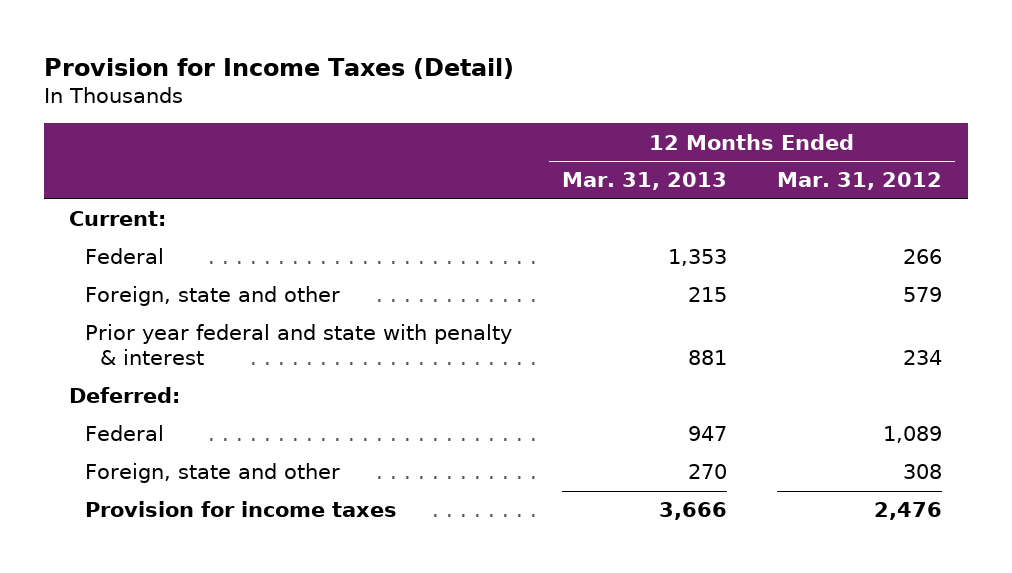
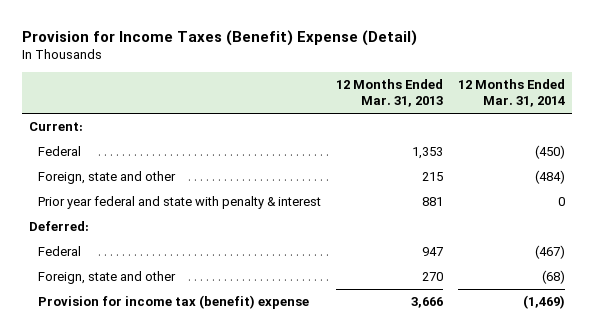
- Provision for Income Taxes (Detail)
+ Provision for Income Taxes (Benefit) Expense (Detail)
- | 12 Months Ended Mar. 31, 2013 | 12 Months Ended Mar. 31, 2012
+ | 12 Months Ended Mar. 31, 2013 | 12 Months Ended Mar. 31, 2014
- Provision for income taxes | 3,666 | 2,476
+ Provision for income tax (benefit) expense | 3,666 | (1,469)

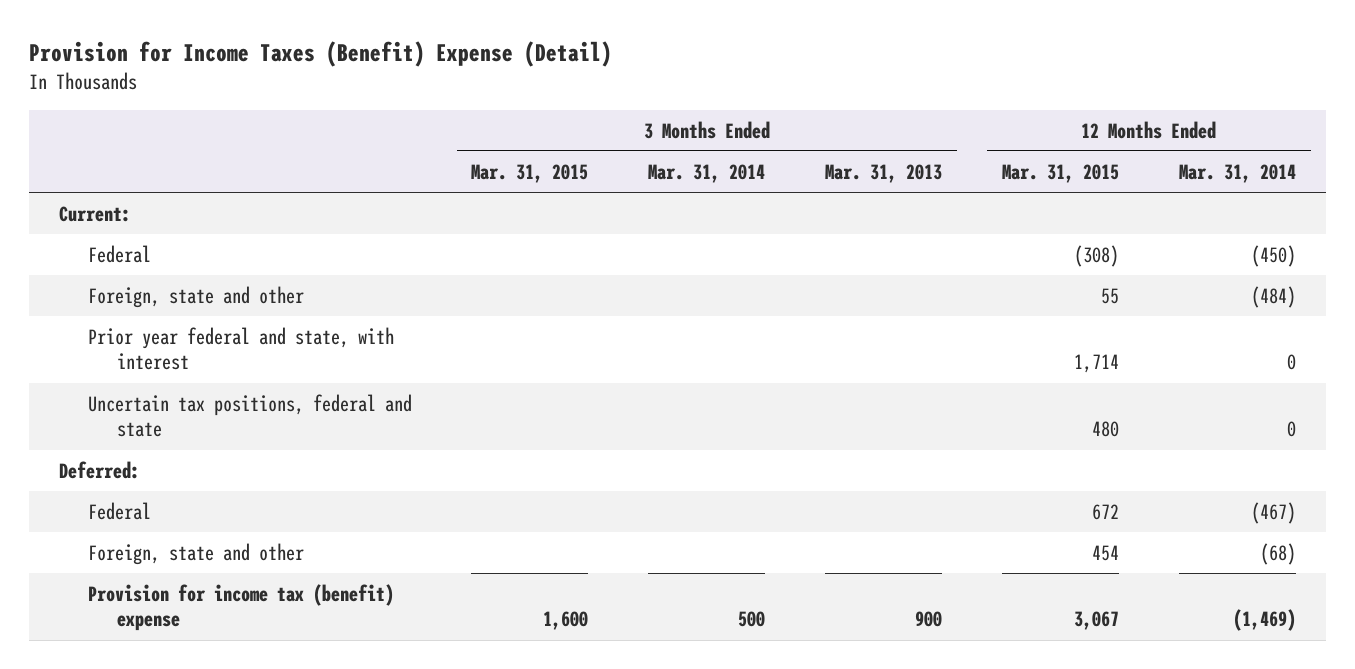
- | 12 Months Ended Mar. 31, 2013 | 12 Months Ended Mar. 31, 2014
+ | 3 Months Ended Mar. 31, 2015 | 3 Months Ended Mar. 31, 2014 | 3 Months Ended Mar. 31, 2013 | 12 Months Ended Mar. 31, 2015 | 12 Months Ended Mar. 31, 2014
- Prior year federal and state with penalty & interest | 881 | 0
+ Prior year federal and state, with interest | | | | 1,714 | 0
+ Uncertain tax positions, federal and state | | | | 480 | 0

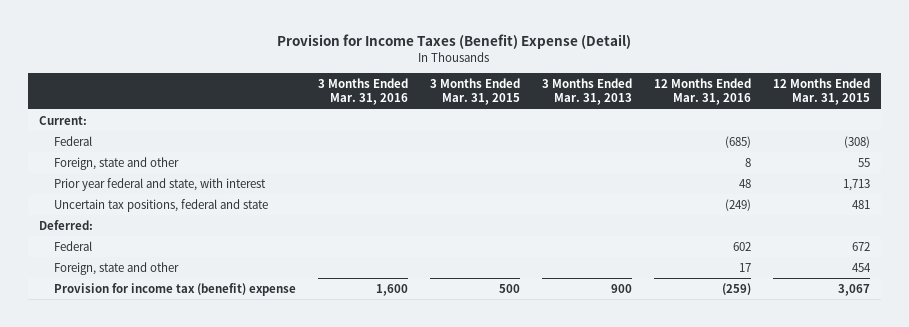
- | 3 Months Ended Mar. 31, 2015 | 3 Months Ended Mar. 31, 2014 | 3 Months Ended Mar. 31, 2013 | 12 Months Ended Mar. 31, 2015 | 12 Months Ended Mar. 31, 2014
+ | 3 Months Ended Mar. 31, 2016 | 3 Months Ended Mar. 31, 2015 | 3 Months Ended Mar. 31, 2013 | 12 Months Ended Mar. 31, 2016 | 12 Months Ended Mar. 31, 2015
- Prior year federal and state, with interest | | | | 1,714 | 0
- Uncertain tax positions, federal and state | | | | 480 | 0
+ Prior year federal and state, with interest | | | | 48 | 1,713
+ Uncertain tax positions, federal and state | | | | (249) | 481
- Provision for income tax (benefit) expense | 1,600 | 500 | 900 | 3,067 | (1,469)
+ Provision for income tax (benefit) expense | 1,600 | 500 | 900 | (259) | 3,067

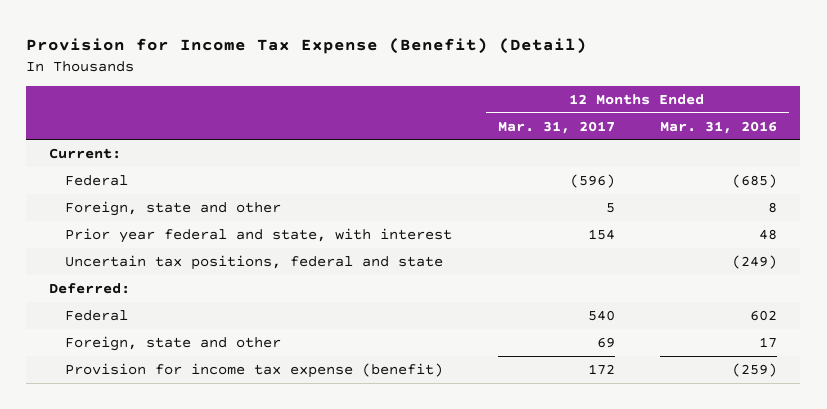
- Provision for Income Taxes (Benefit) Expense (Detail)
+ Provision for Income Tax Expense (Benefit) (Detail)
- | 3 Months Ended Mar. 31, 2016 | 3 Months Ended Mar. 31, 2015 | 3 Months Ended Mar. 31, 2013 | 12 Months Ended Mar. 31, 2016 | 12 Months Ended Mar. 31, 2015
+ | 12 Months Ended Mar. 31, 2017 | 12 Months Ended Mar. 31, 2016
- Provision for income tax (benefit) expense | 1,600 | 500 | 900 | (259) | 3,067
+ Provision for income tax expense (benefit) | 172 | (259)

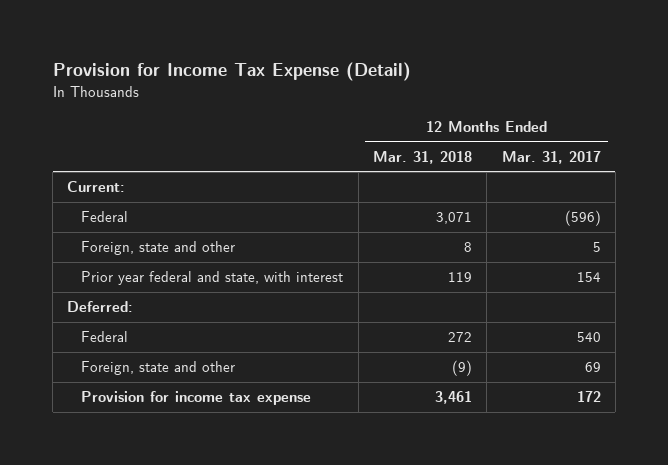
- Provision for Income Tax Expense (Benefit) (Detail)
+ Provision for Income Tax Expense (Detail)
- | 12 Months Ended Mar. 31, 2017 | 12 Months Ended Mar. 31, 2016
+ | 12 Months Ended Mar. 31, 2018 | 12 Months Ended Mar. 31, 2017
- Uncertain tax positions, federal and state | | (249)
- Provision for income tax expense (benefit) | 172 | (259)
+ Provision for income tax expense | 3,461 | 172

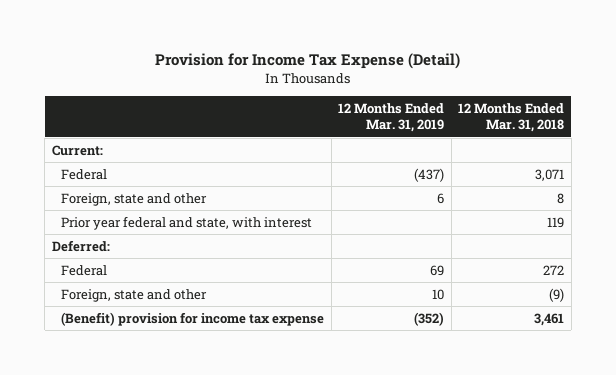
- | 12 Months Ended Mar. 31, 2018 | 12 Months Ended Mar. 31, 2017
+ | 12 Months Ended Mar. 31, 2019 | 12 Months Ended Mar. 31, 2018
- Provision for income tax expense | 3,461 | 172
+ (Benefit) provision for income tax expense | (352) | 3,461

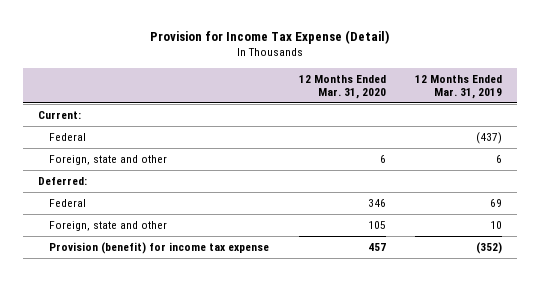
- | 12 Months Ended Mar. 31, 2019 | 12 Months Ended Mar. 31, 2018
+ | 12 Months Ended Mar. 31, 2020 | 12 Months Ended Mar. 31, 2019
- Prior year federal and state, with interest | | 119
- (Benefit) provision for income tax expense | (352) | 3,461
+ Provision (benefit) for income tax expense | 457 | (352)

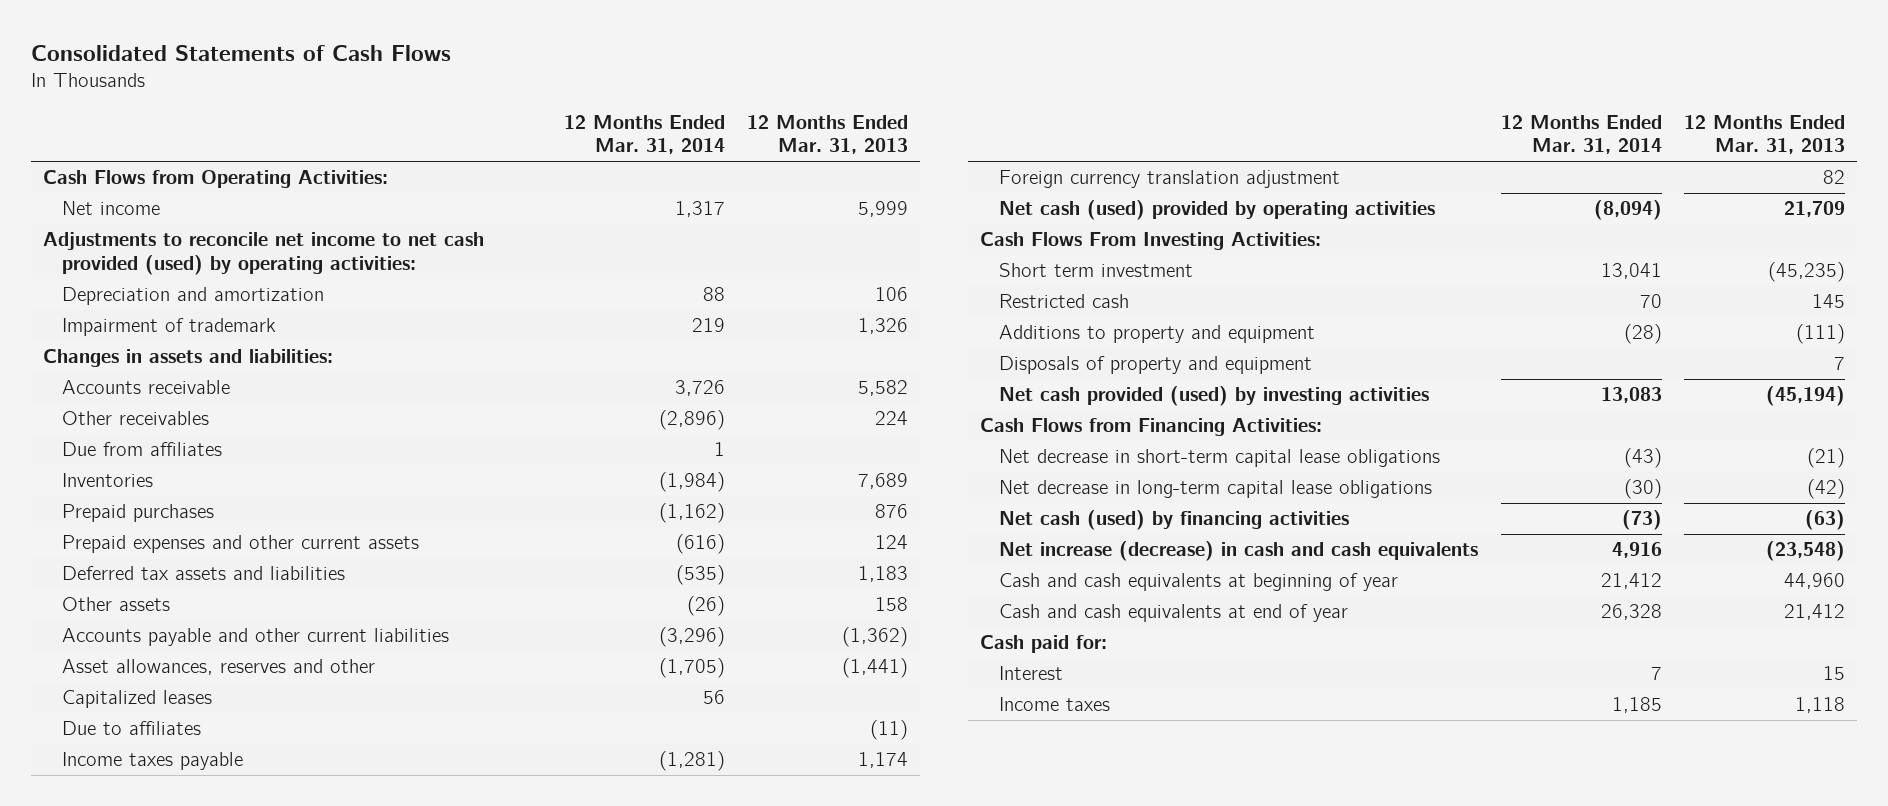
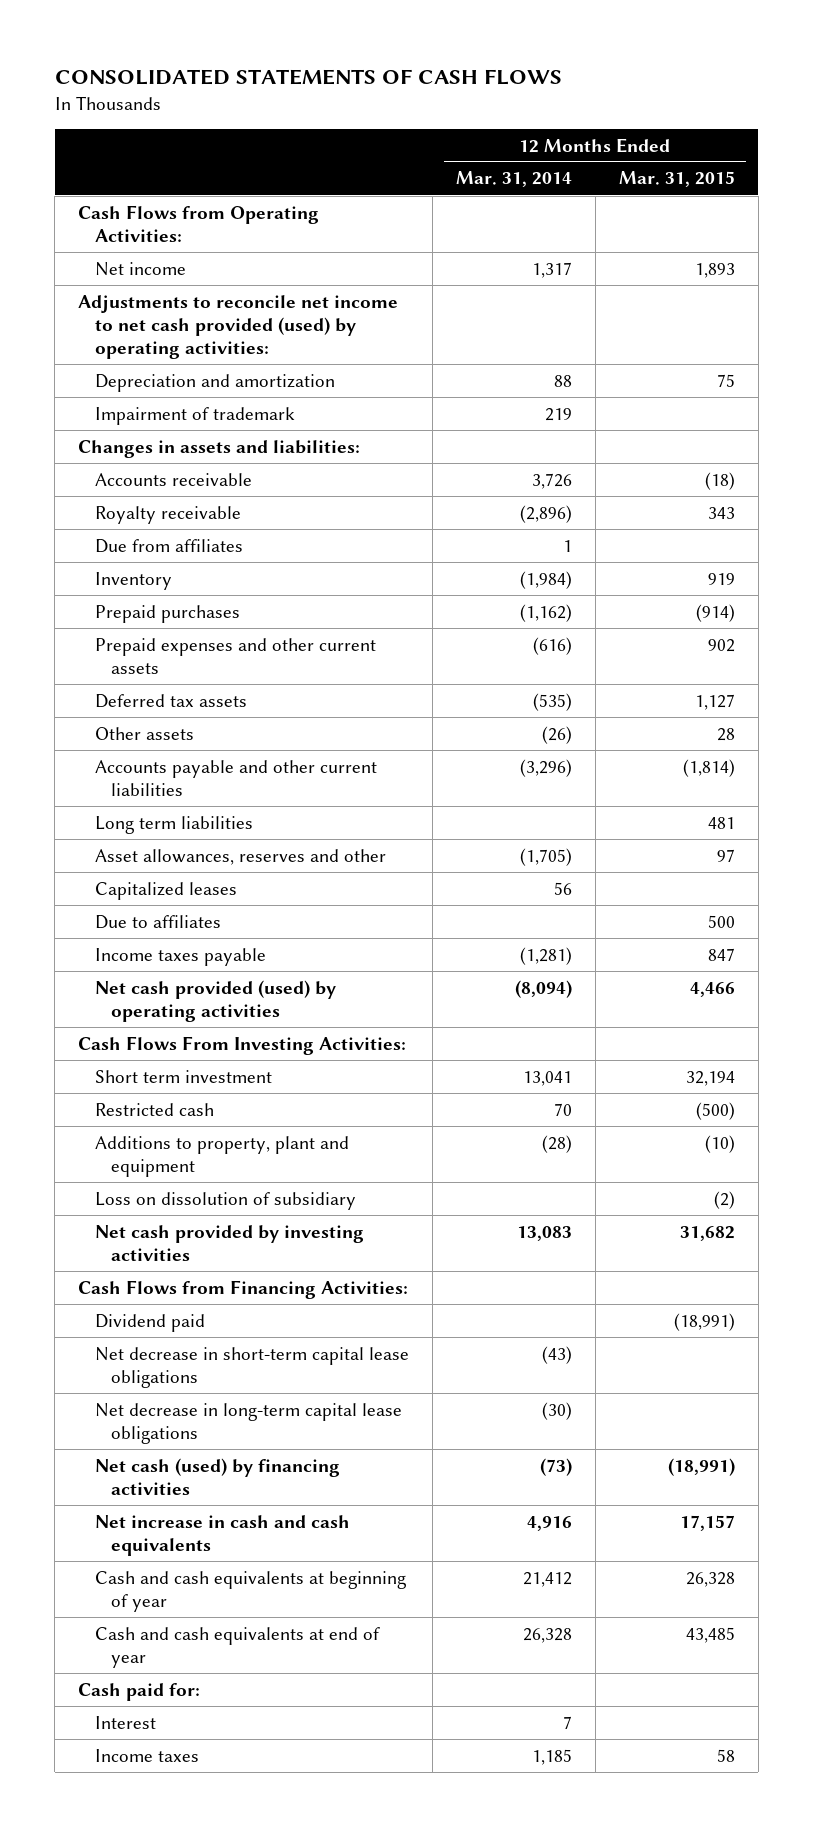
- Consolidated Statements of Cash Flows
+ CONSOLIDATED STATEMENTS OF CASH FLOWS
- | 12 Months Ended Mar. 31, 2014 | 12 Months Ended Mar. 31, 2013
+ | 12 Months Ended Mar. 31, 2014 | 12 Months Ended Mar. 31, 2015
- Other receivables | (2,896) | 224
+ Royalty receivable | (2,896) | 343
- Inventories | (1,984) | 7,689
+ Inventory | (1,984) | 919
- Deferred tax assets and liabilities | (535) | 1,183
+ Deferred tax assets | (535) | 1,127
+ Long term liabilities | | 481
- Foreign currency translation adjustment | | 82
- Net cash (used) provided by operating activities | (8,094) | 21,709
+ Net cash provided (used) by operating activities | (8,094) | 4,466
- Additions to property and equipment | (28) | (111)
- Disposals of property and equipment | | 7
- Net cash provided (used) by investing activities | 13,083 | (45,194)
+ Additions to property, plant and equipment | (28) | (10)
+ Loss on dissolution of subsidiary | | (2)
+ Net cash provided by investing activities | 13,083 | 31,682
+ Dividend paid | | (18,991)
- Net increase (decrease) in cash and cash equivalents | 4,916 | (23,548)
+ Net increase in cash and cash equivalents | 4,916 | 17,157

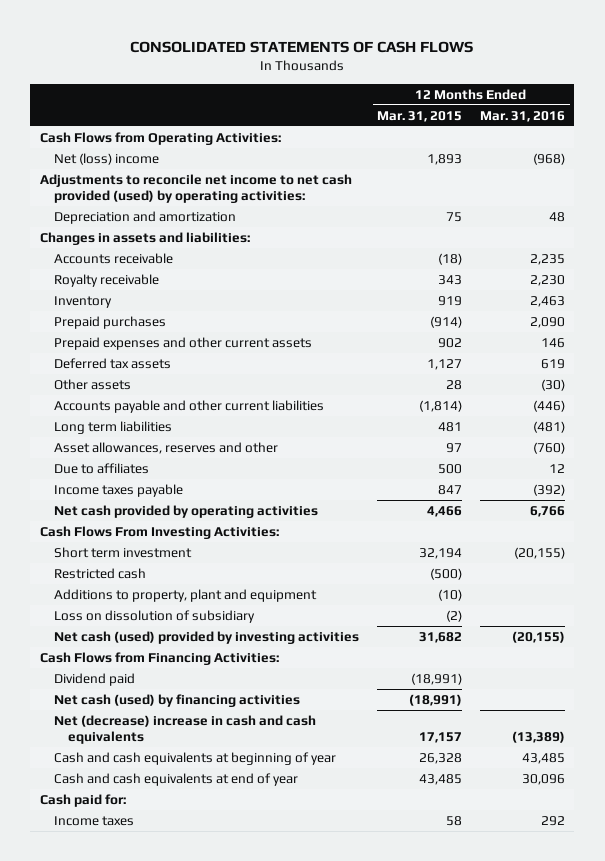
- | 12 Months Ended Mar. 31, 2014 | 12 Months Ended Mar. 31, 2015
+ | 12 Months Ended Mar. 31, 2015 | 12 Months Ended Mar. 31, 2016
- Net income | 1,317 | 1,893
+ Net (loss) income | 1,893 | (968)
- Impairment of trademark | 219 |
- Due from affiliates | 1 |
- Capitalized leases | 56 |
- Net cash provided (used) by operating activities | (8,094) | 4,466
+ Net cash provided by operating activities | 4,466 | 6,766
- Net cash provided by investing activities | 13,083 | 31,682
+ Net cash (used) provided by investing activities | 31,682 | (20,155)
- Net decrease in short-term capital lease obligations | (43) |
- Net decrease in long-term capital lease obligations | (30) |
- Net increase in cash and cash equivalents | 4,916 | 17,157
+ Net (decrease) increase in cash and cash equivalents | 17,157 | (13,389)
- Interest | 7 |

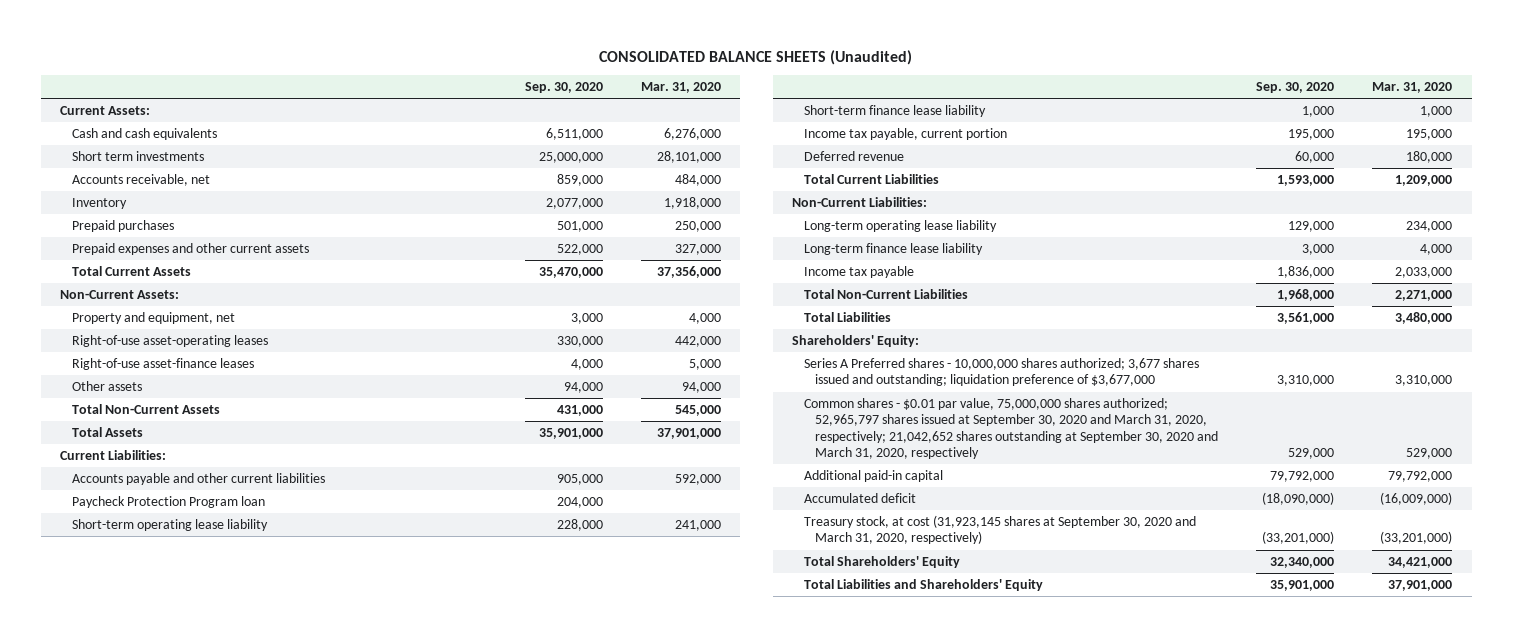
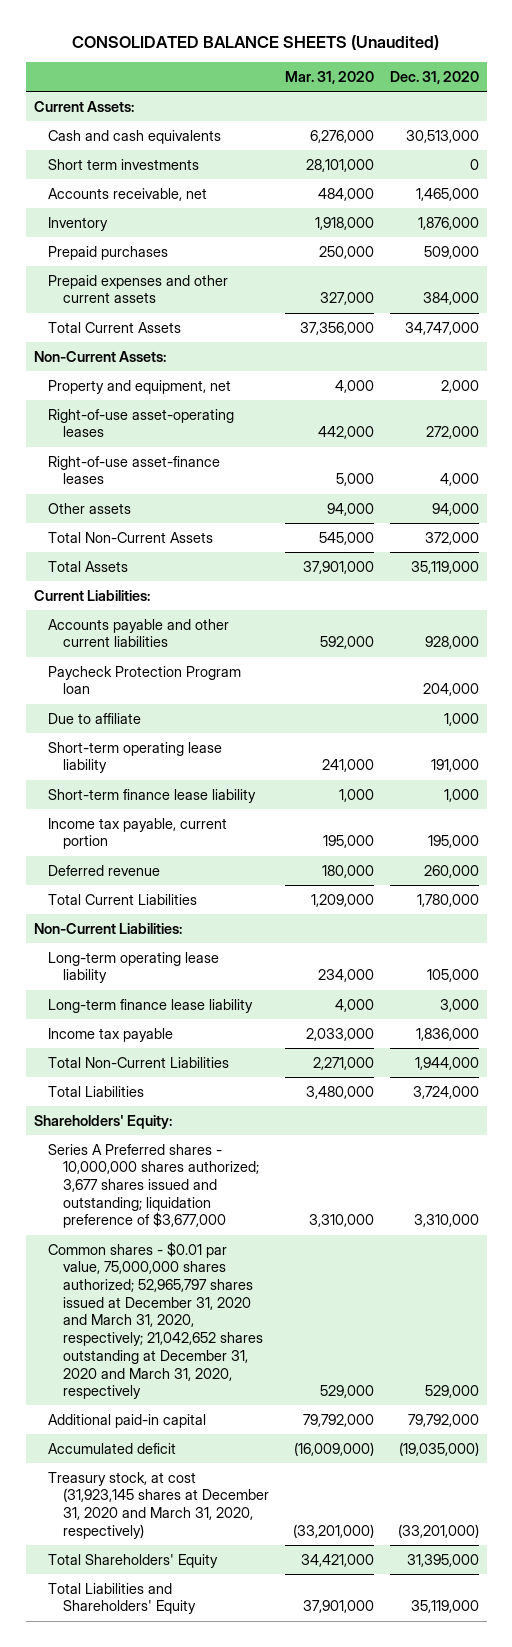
- | Sep. 30, 2020 | Mar. 31, 2020
+ | Mar. 31, 2020 | Dec. 31, 2020
+ Due to affiliate | | 1,000
- Common shares - $0.01 par value, 75,000,000 shares authorized; 52,965,797 shares issued at September 30, 2020 and March 31, 2020, respectively; 21,042,652 shares outstanding at September 30, 2020 and March 31, 2020, respectively | 529,000 | 529,000
+ Common shares - $0.01 par value, 75,000,000 shares authorized; 52,965,797 shares issued at December 31, 2020 and March 31, 2020, respectively; 21,042,652 shares outstanding at December 31, 2020 and March 31, 2020, respectively | 529,000 | 529,000
- Treasury stock, at cost (31,923,145 shares at September 30, 2020 and March 31, 2020, respectively) | (33,201,000) | (33,201,000)
+ Treasury stock, at cost (31,923,145 shares at December 31, 2020 and March 31, 2020, respectively) | (33,201,000) | (33,201,000)

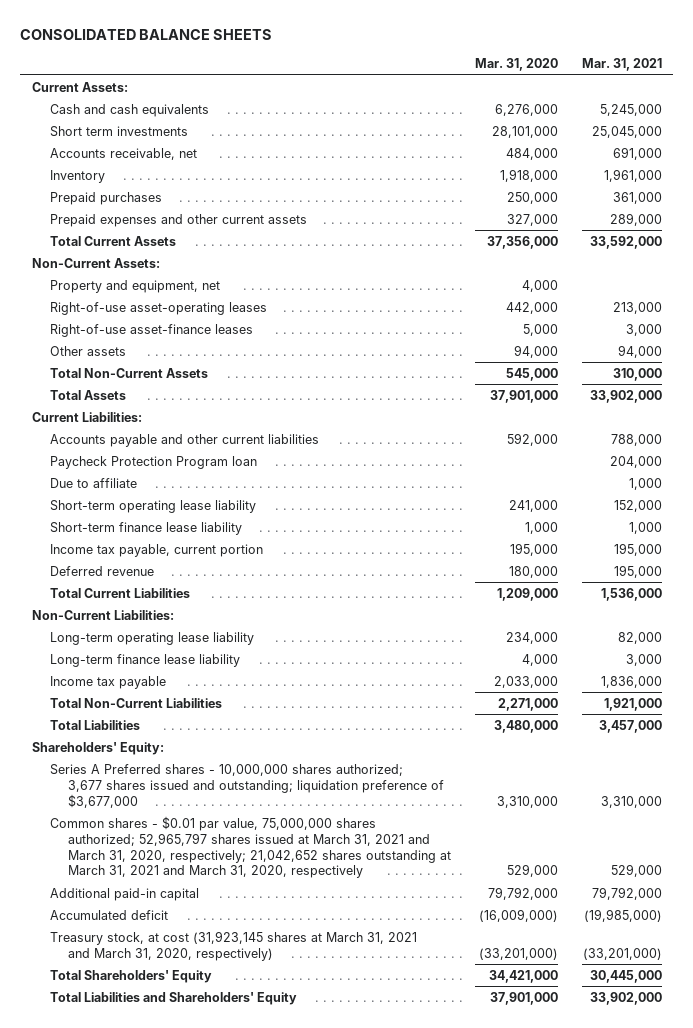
- CONSOLIDATED BALANCE SHEETS (Unaudited)
+ CONSOLIDATED BALANCE SHEETS
- | Mar. 31, 2020 | Dec. 31, 2020
+ | Mar. 31, 2020 | Mar. 31, 2021
- Common shares - $0.01 par value, 75,000,000 shares authorized; 52,965,797 shares issued at December 31, 2020 and March 31, 2020, respectively; 21,042,652 shares outstanding at December 31, 2020 and March 31, 2020, respectively | 529,000 | 529,000
+ Common shares - $0.01 par value, 75,000,000 shares authorized; 52,965,797 shares issued at March 31, 2021 and March 31, 2020, respectively; 21,042,652 shares outstanding at March 31, 2021 and March 31, 2020, respectively | 529,000 | 529,000
- Treasury stock, at cost (31,923,145 shares at December 31, 2020 and March 31, 2020, respectively) | (33,201,000) | (33,201,000)
+ Treasury stock, at cost (31,923,145 shares at March 31, 2021 and March 31, 2020, respectively) | (33,201,000) | (33,201,000)

